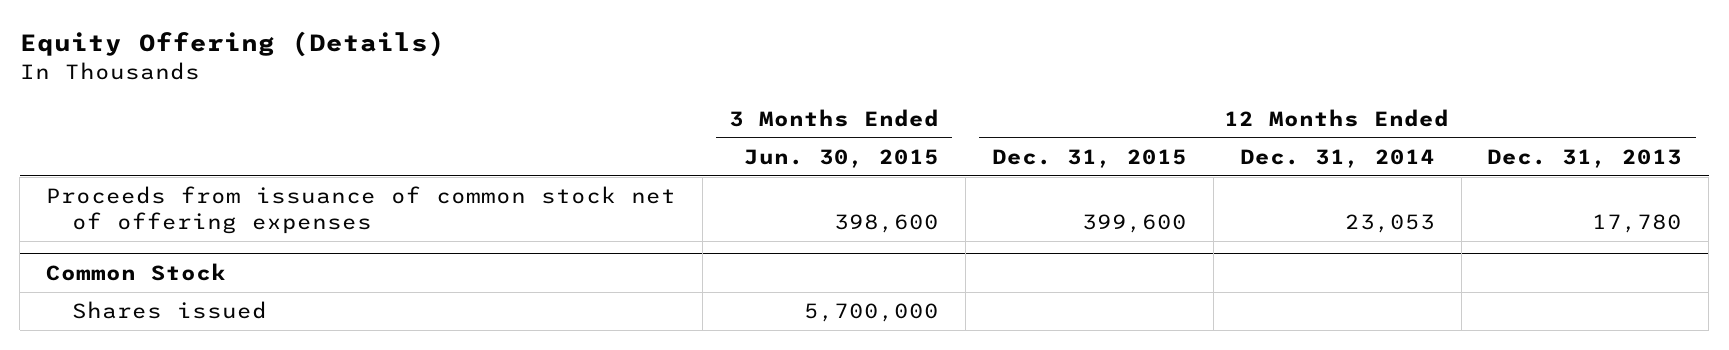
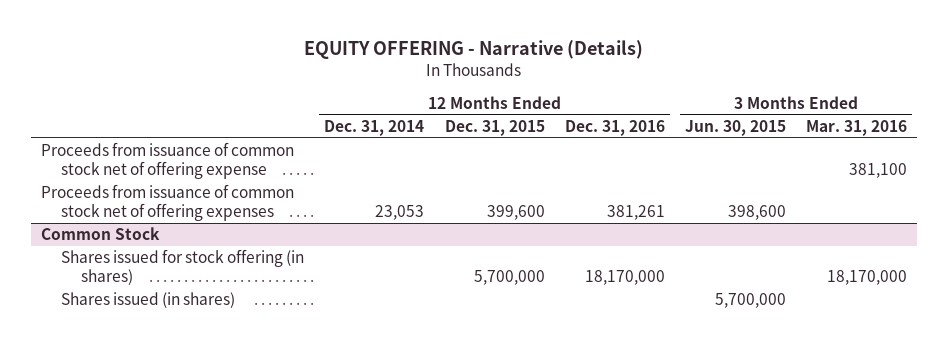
- Equity Offering (Details)
+ EQUITY OFFERING - Narrative (Details)
- | 3 Months Ended Jun. 30, 2015 | 12 Months Ended Dec. 31, 2015 | 12 Months Ended Dec. 31, 2014 | 12 Months Ended Dec. 31, 2013
+ | 12 Months Ended Dec. 31, 2014 | 12 Months Ended Dec. 31, 2015 | 12 Months Ended Dec. 31, 2016 | 3 Months Ended Jun. 30, 2015 | 3 Months Ended Mar. 31, 2016
+ Proceeds from issuance of common stock net of offering expense | | | | | 381,100
@ Common Stock
- Shares issued | 5,700,000 | | |
+ Shares issued for stock offering (in shares) | | 5,700,000 | 18,170,000 | | 18,170,000
+ Shares issued (in shares) | | | | 5,700,000 |

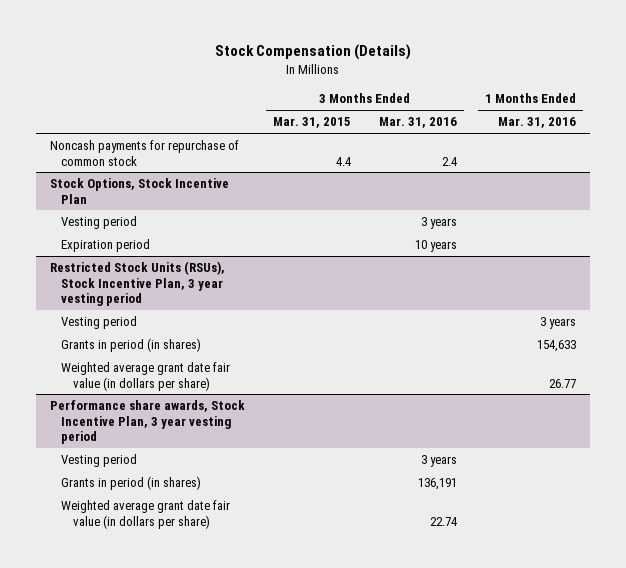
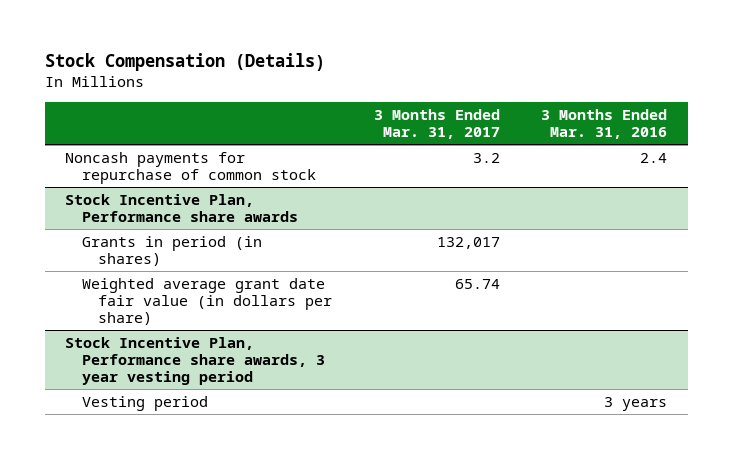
- | 3 Months Ended Mar. 31, 2015 | 3 Months Ended Mar. 31, 2016 | 1 Months Ended Mar. 31, 2016
+ | 3 Months Ended Mar. 31, 2017 | 3 Months Ended Mar. 31, 2016
- Stock Options, Stock Incentive Plan
- Vesting period | | 3 years |
- Expiration period | | 10 years |
- Restricted Stock Units (RSUs), Stock Incentive Plan, 3 year vesting period
- Vesting period | | | 3 years
- Grants in period (in shares) | | | 154,633
- Weighted average grant date fair value (in dollars per share) | | | 26.77
- Performance share awards, Stock Incentive Plan, 3 year vesting period
+ Stock Incentive Plan, Performance share awards
+ Grants in period (in shares) | 132,017 |
+ Weighted average grant date fair value (in dollars per share) | 65.74 |
+ Stock Incentive Plan, Performance share awards, 3 year vesting period
- Grants in period (in shares) | | 136,191 |
- Weighted average grant date fair value (in dollars per share) | | 22.74 |

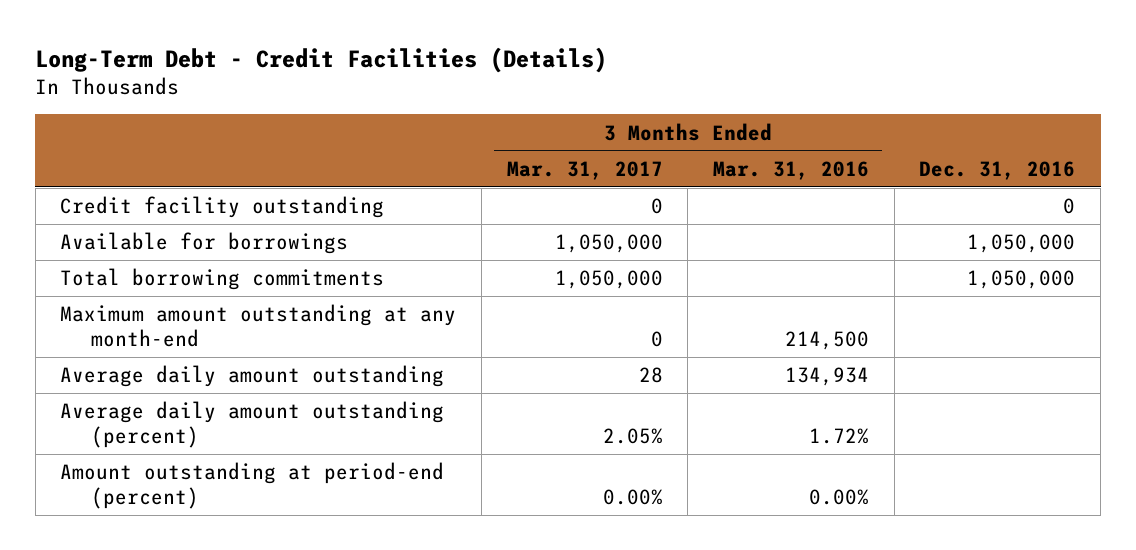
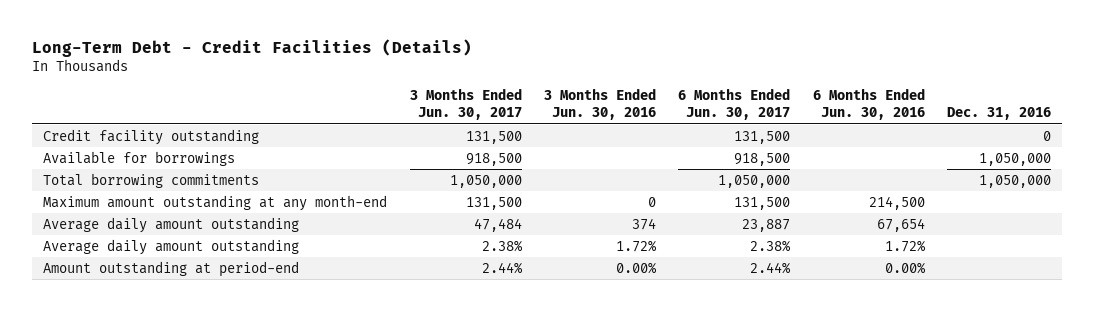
- | 3 Months Ended Mar. 31, 2017 | 3 Months Ended Mar. 31, 2016 | Dec. 31, 2016
+ | 3 Months Ended Jun. 30, 2017 | 3 Months Ended Jun. 30, 2016 | 6 Months Ended Jun. 30, 2017 | 6 Months Ended Jun. 30, 2016 | Dec. 31, 2016
- Average daily amount outstanding (percent) | 2.05% | 1.72% |
- Amount outstanding at period-end (percent) | 0.00% | 0.00% |
+ Average daily amount outstanding | 2.38% | 1.72% | 2.38% | 1.72% |
+ Amount outstanding at period-end | 2.44% | 0.00% | 2.44% | 0.00% |

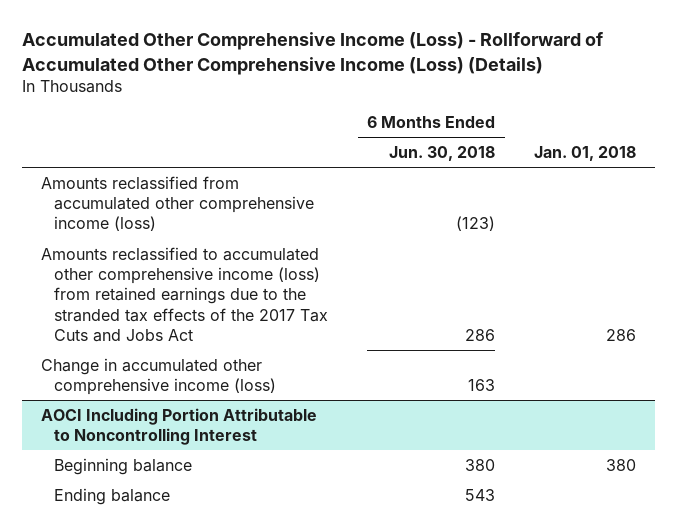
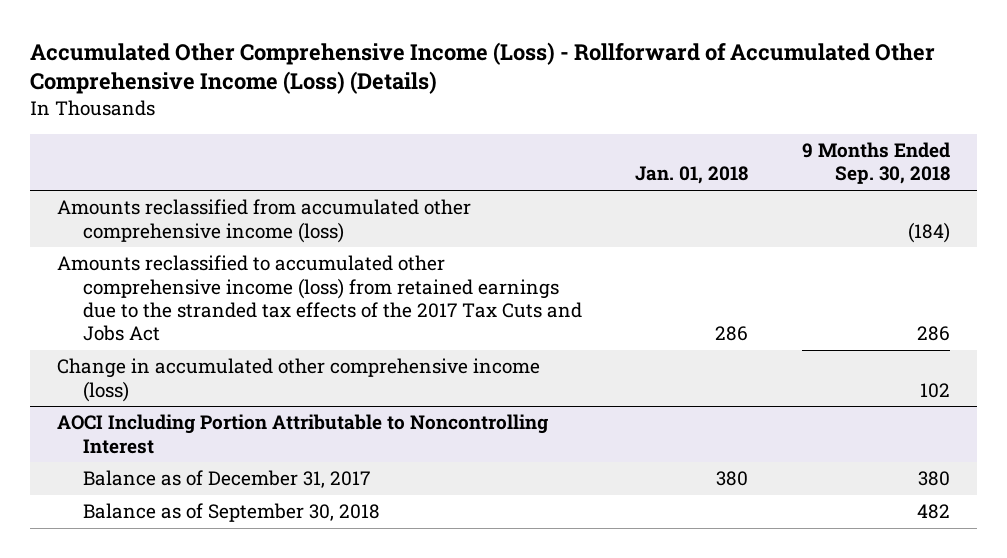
- | 6 Months Ended Jun. 30, 2018 | Jan. 01, 2018
+ | Jan. 01, 2018 | 9 Months Ended Sep. 30, 2018
@ AOCI Including Portion Attributable to Noncontrolling Interest
- Beginning balance | 380 | 380
- Ending balance | 543 |
+ Balance as of December 31, 2017 | 380 | 380
+ Balance as of September 30, 2018 | | 482

